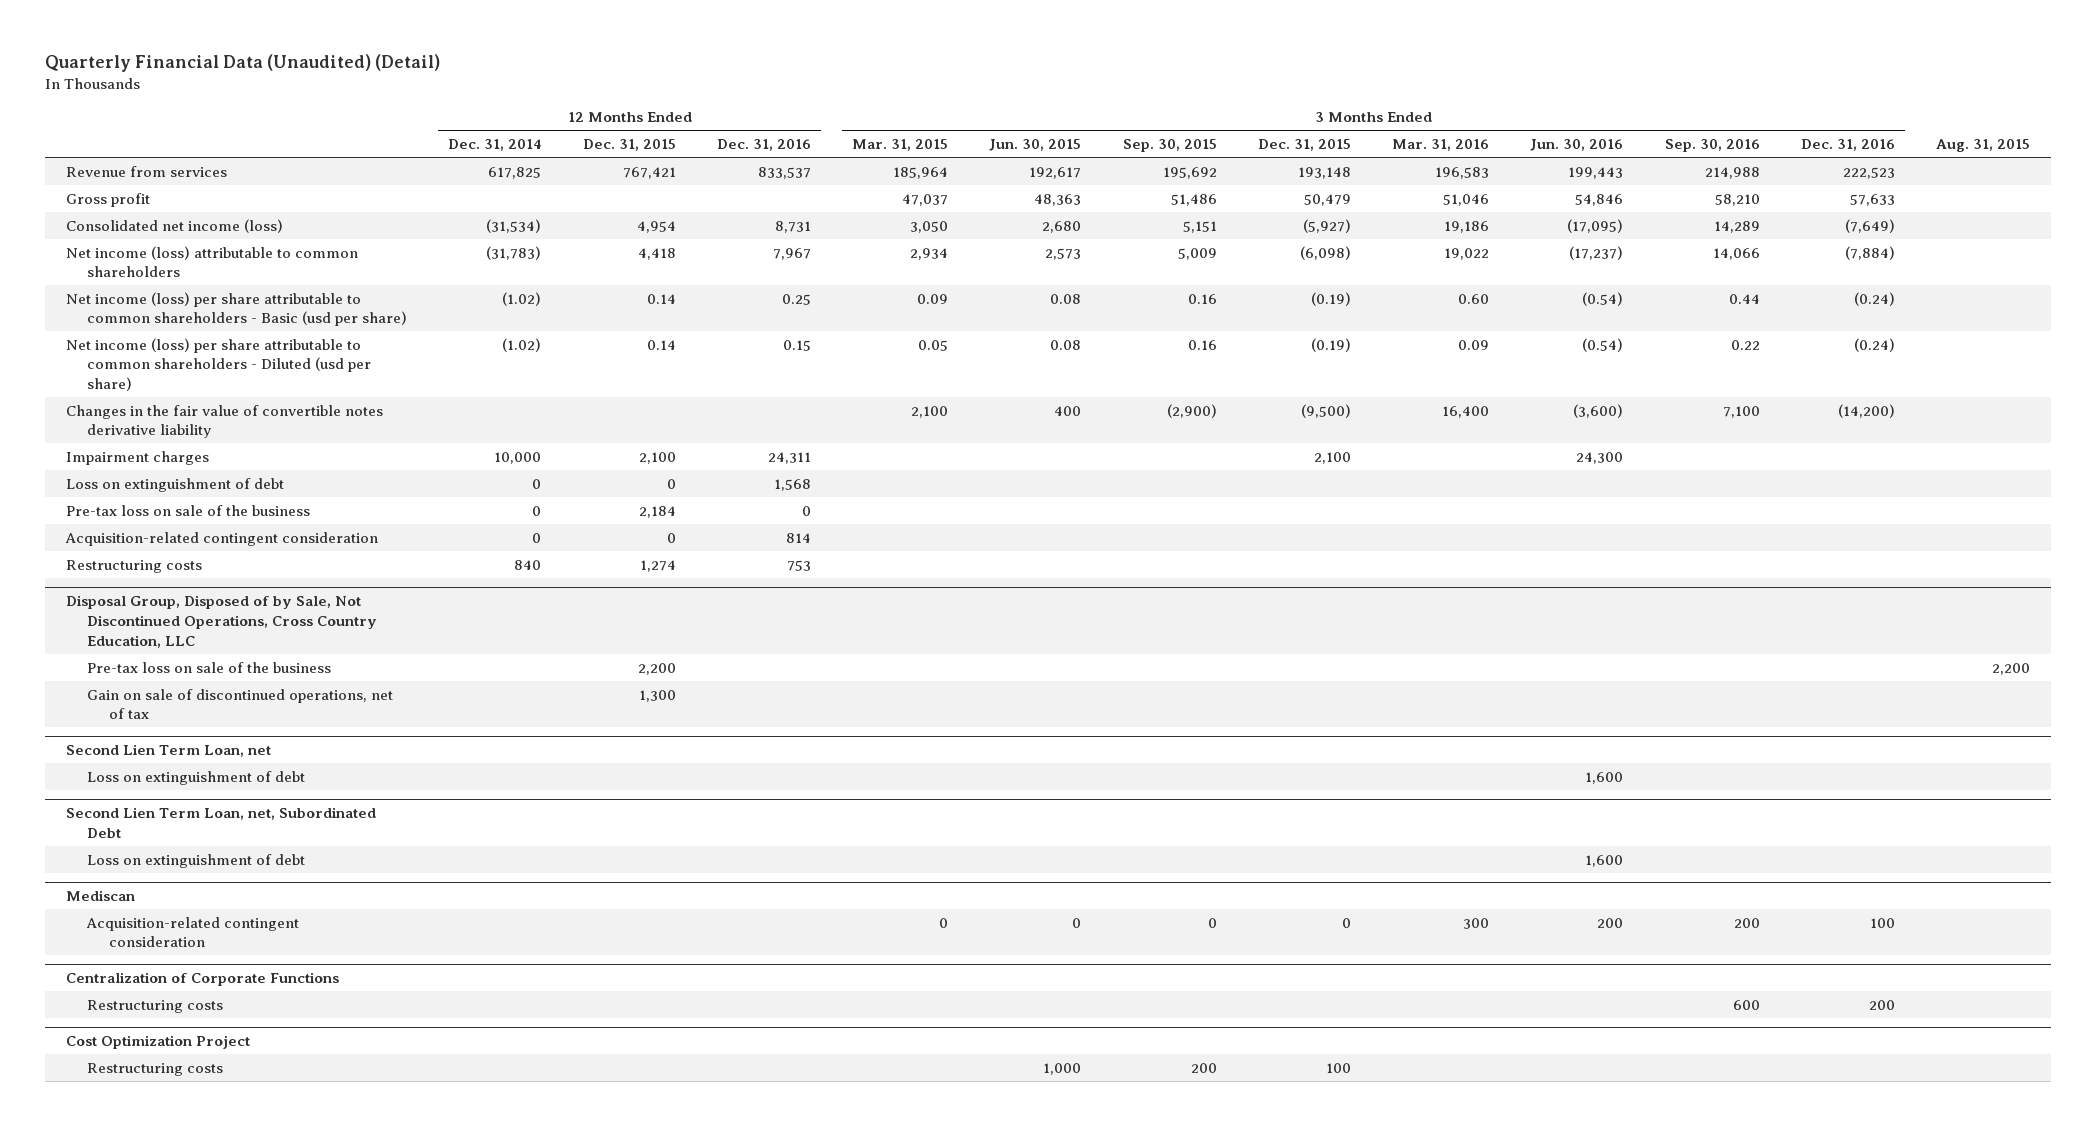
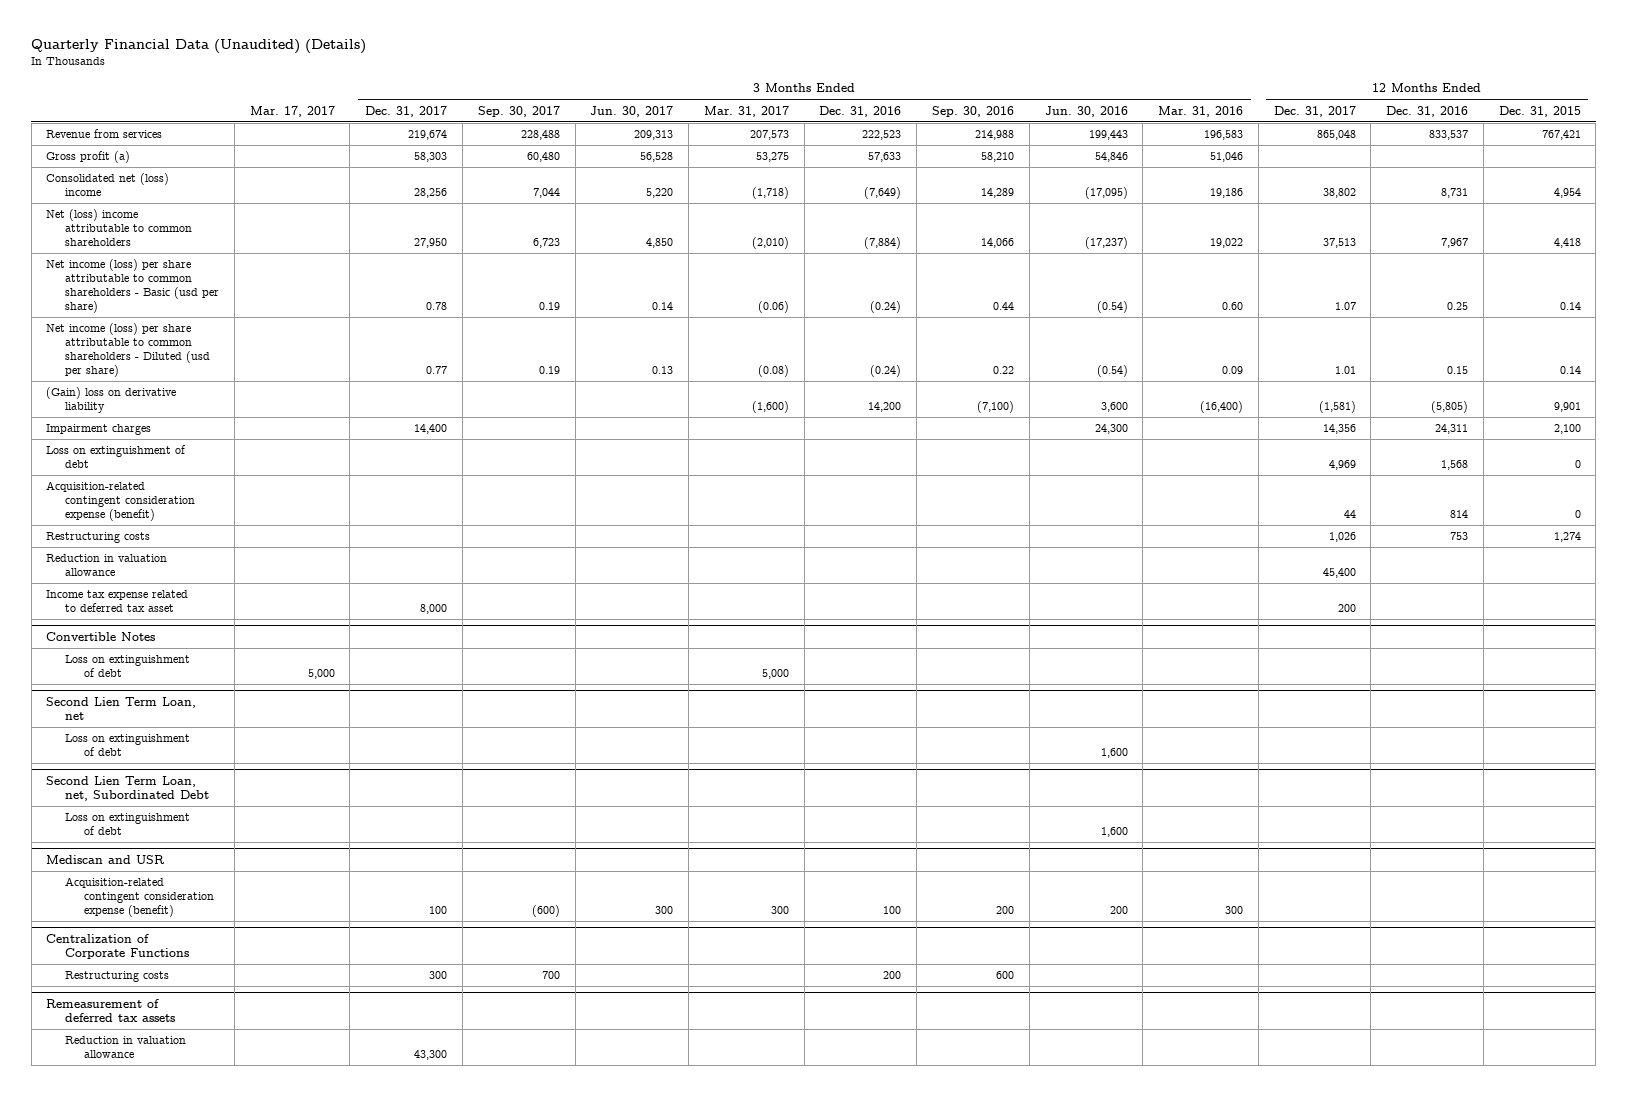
- Quarterly Financial Data (Unaudited) (Detail)
+ Quarterly Financial Data (Unaudited) (Details)
- | 12 Months Ended Dec. 31, 2014 | 12 Months Ended Dec. 31, 2015 | 12 Months Ended Dec. 31, 2016 | 3 Months Ended Mar. 31, 2015 | 3 Months Ended Jun. 30, 2015 | 3 Months Ended Sep. 30, 2015 | 3 Months Ended Dec. 31, 2015 | 3 Months Ended Mar. 31, 2016 | 3 Months Ended Jun. 30, 2016 | 3 Months Ended Sep. 30, 2016 | 3 Months Ended Dec. 31, 2016 | Aug. 31, 2015
+ | Mar. 17, 2017 | 3 Months Ended Dec. 31, 2017 | 3 Months Ended Sep. 30, 2017 | 3 Months Ended Jun. 30, 2017 | 3 Months Ended Mar. 31, 2017 | 3 Months Ended Dec. 31, 2016 | 3 Months Ended Sep. 30, 2016 | 3 Months Ended Jun. 30, 2016 | 3 Months Ended Mar. 31, 2016 | 12 Months Ended Dec. 31, 2017 | 12 Months Ended Dec. 31, 2016 | 12 Months Ended Dec. 31, 2015
- Gross profit | | | | 47,037 | 48,363 | 51,486 | 50,479 | 51,046 | 54,846 | 58,210 | 57,633 |
- Consolidated net income (loss) | (31,534) | 4,954 | 8,731 | 3,050 | 2,680 | 5,151 | (5,927) | 19,186 | (17,095) | 14,289 | (7,649) |
- Net income (loss) attributable to common shareholders | (31,783) | 4,418 | 7,967 | 2,934 | 2,573 | 5,009 | (6,098) | 19,022 | (17,237) | 14,066 | (7,884) |
+ Gross profit (a) | | 58,303 | 60,480 | 56,528 | 53,275 | 57,633 | 58,210 | 54,846 | 51,046 | | |
+ Consolidated net (loss) income | | 28,256 | 7,044 | 5,220 | (1,718) | (7,649) | 14,289 | (17,095) | 19,186 | 38,802 | 8,731 | 4,954
+ Net (loss) income attributable to common shareholders | | 27,950 | 6,723 | 4,850 | (2,010) | (7,884) | 14,066 | (17,237) | 19,022 | 37,513 | 7,967 | 4,418
- Changes in the fair value of convertible notes derivative liability | | | | 2,100 | 400 | (2,900) | (9,500) | 16,400 | (3,600) | 7,100 | (14,200) |
+ (Gain) loss on derivative liability | | | | | (1,600) | 14,200 | (7,100) | 3,600 | (16,400) | (1,581) | (5,805) | 9,901
- Pre-tax loss on sale of the business | 0 | 2,184 | 0 | | | | | | | | |
- Acquisition-related contingent consideration | 0 | 0 | 814 | | | | | | | | |
+ Acquisition-related contingent consideration expense (benefit) | | | | | | | | | | 44 | 814 | 0
- Disposal Group, Disposed of by Sale, Not Discontinued Operations, Cross Country Education, LLC
- Pre-tax loss on sale of the business | | 2,200 | | | | | | | | | | 2,200
- Gain on sale of discontinued operations, net of tax | | 1,300 | | | | | | | | | |
+ Reduction in valuation allowance | | | | | | | | | | 45,400 | |
+ Income tax expense related to deferred tax asset | | 8,000 | | | | | | | | 200 | |
+ Convertible Notes
+ Loss on extinguishment of debt | 5,000 | | | | 5,000 | | | | | | |
- Mediscan
- Acquisition-related contingent consideration | | | | 0 | 0 | 0 | 0 | 300 | 200 | 200 | 100 |
+ Mediscan and USR
+ Acquisition-related contingent consideration expense (benefit) | | 100 | (600) | 300 | 300 | 100 | 200 | 200 | 300 | | |
- Cost Optimization Project
- Restructuring costs | | | | | 1,000 | 200 | 100 | | | | |
+ Remeasurement of deferred tax assets
+ Reduction in valuation allowance | | 43,300 | | | | | | | | | |

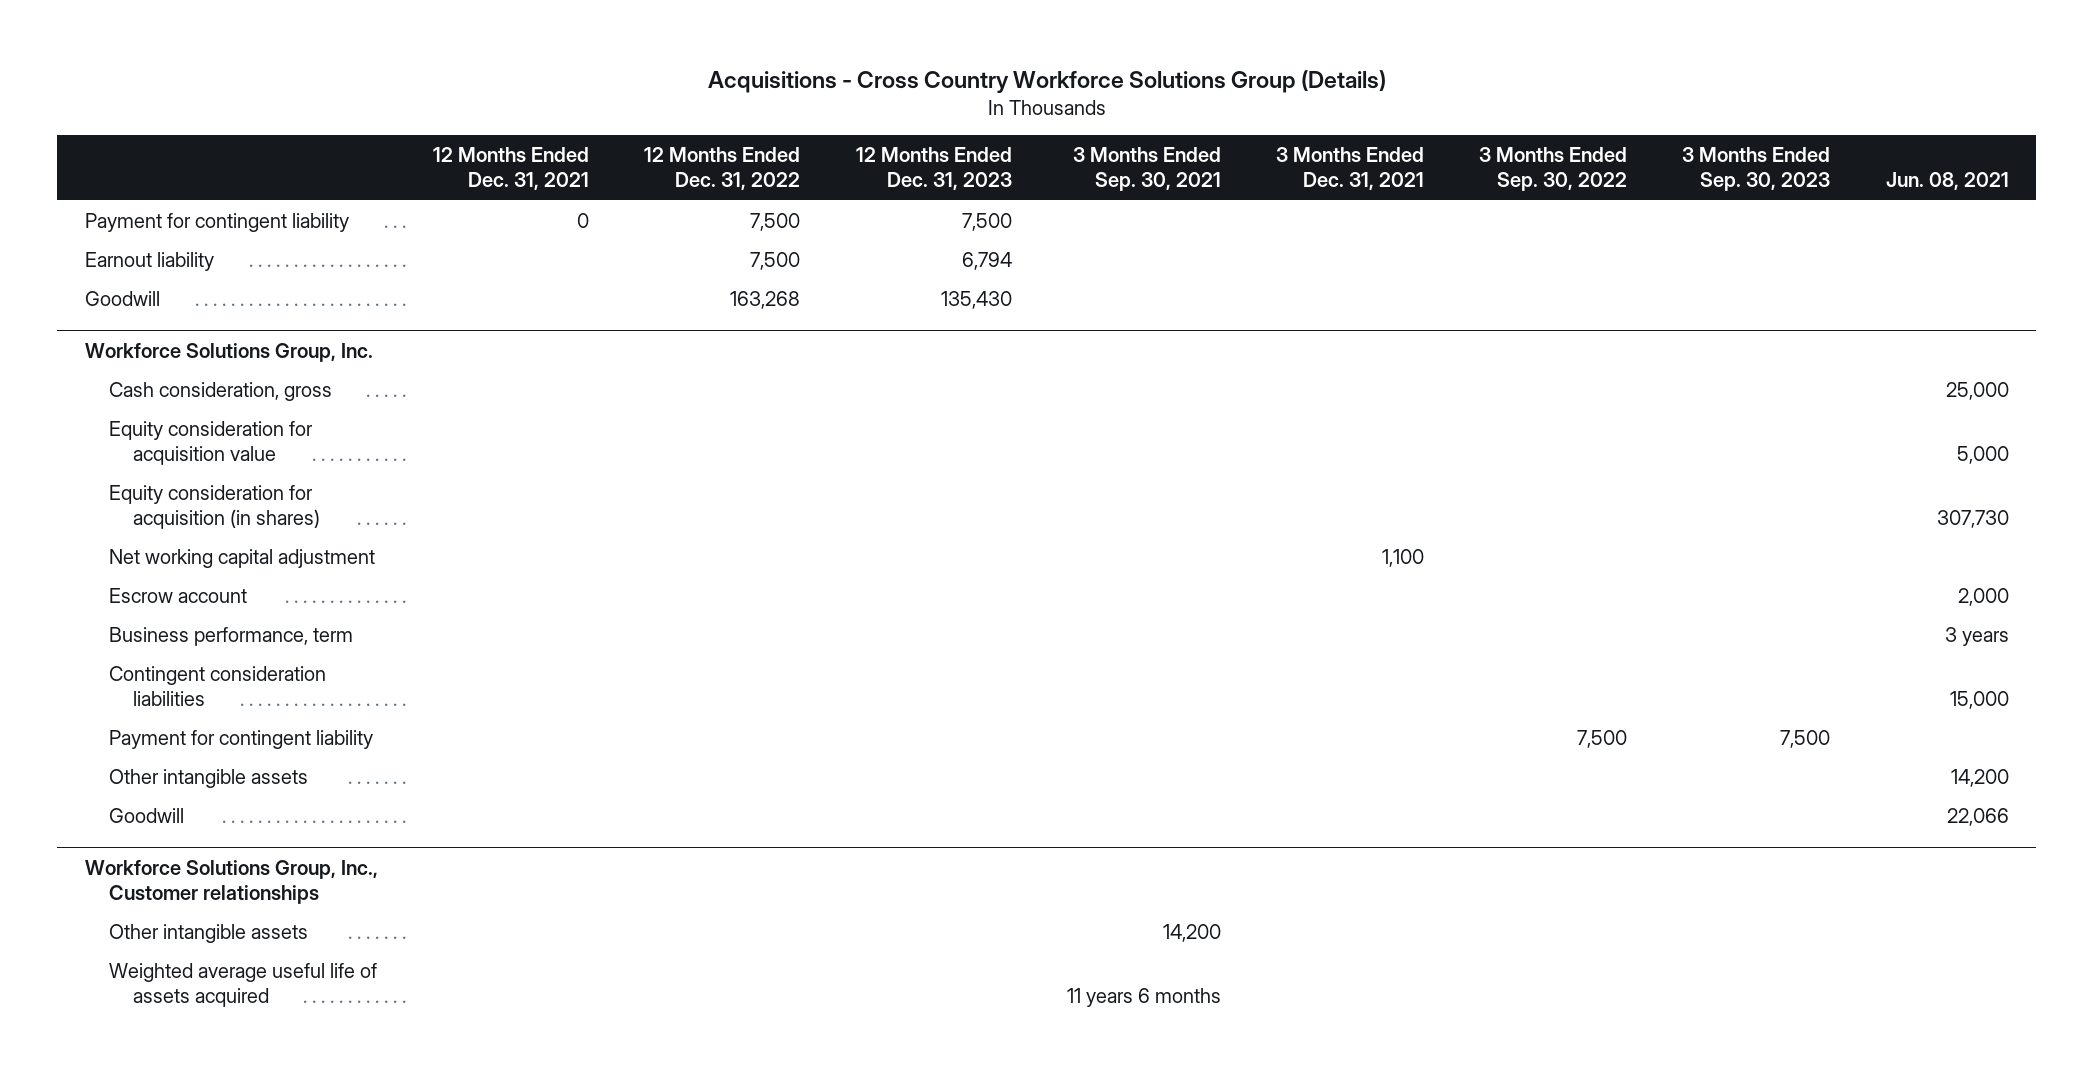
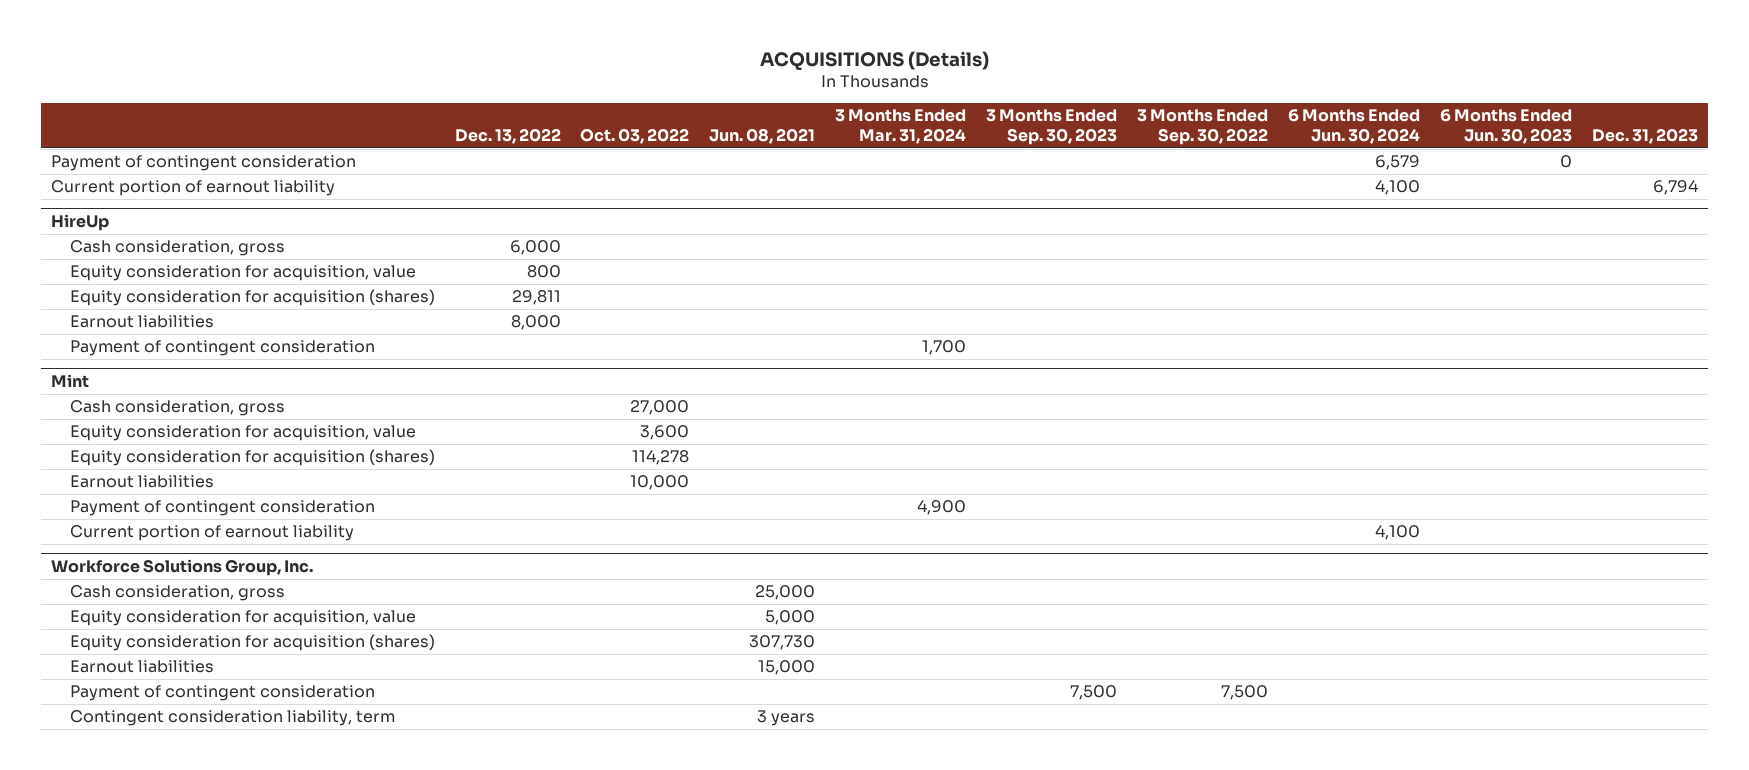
- Acquisitions - Cross Country Workforce Solutions Group (Details)
+ ACQUISITIONS (Details)
- | 12 Months Ended Dec. 31, 2021 | 12 Months Ended Dec. 31, 2022 | 12 Months Ended Dec. 31, 2023 | 3 Months Ended Sep. 30, 2021 | 3 Months Ended Dec. 31, 2021 | 3 Months Ended Sep. 30, 2022 | 3 Months Ended Sep. 30, 2023 | Jun. 08, 2021
+ | Dec. 13, 2022 | Oct. 03, 2022 | Jun. 08, 2021 | 3 Months Ended Mar. 31, 2024 | 3 Months Ended Sep. 30, 2023 | 3 Months Ended Sep. 30, 2022 | 6 Months Ended Jun. 30, 2024 | 6 Months Ended Jun. 30, 2023 | Dec. 31, 2023
- Payment for contingent liability | 0 | 7,500 | 7,500 | | | | |
- Earnout liability | | 7,500 | 6,794 | | | | |
- Goodwill | | 163,268 | 135,430 | | | | |
+ Payment of contingent consideration | | | | | | | 6,579 | 0 |
+ Current portion of earnout liability | | | | | | | 4,100 | | 6,794
+ HireUp
+ Cash consideration, gross | 6,000 | | | | | | | |
+ Equity consideration for acquisition, value | 800 | | | | | | | |
+ Equity consideration for acquisition (shares) | 29,811 | | | | | | | |
+ Earnout liabilities | 8,000 | | | | | | | |
+ Payment of contingent consideration | | | | 1,700 | | | | |
+ Mint
+ Cash consideration, gross | | 27,000 | | | | | | |
+ Equity consideration for acquisition, value | | 3,600 | | | | | | |
+ Equity consideration for acquisition (shares) | | 114,278 | | | | | | |
+ Earnout liabilities | | 10,000 | | | | | | |
+ Payment of contingent consideration | | | | 4,900 | | | | |
+ Current portion of earnout liability | | | | | | | 4,100 | |
@ Workforce Solutions Group, Inc.
- Equity consideration for acquisition value | | | | | | | | 5,000
- Equity consideration for acquisition (in shares) | | | | | | | | 307,730
- Net working capital adjustment | | | | | 1,100 | | |
- Escrow account | | | | | | | | 2,000
- Business performance, term | | | | | | | | 3 years
- Contingent consideration liabilities | | | | | | | | 15,000
- Payment for contingent liability | | | | | | 7,500 | 7,500 |
- Other intangible assets | | | | | | | | 14,200
- Goodwill | | | | | | | | 22,066
- Workforce Solutions Group, Inc., Customer relationships
- Other intangible assets | | | | 14,200 | | | |
- Weighted average useful life of assets acquired | | | | 11 years 6 months | | | |
@ Workforce Solutions Group, Inc.
+ Equity consideration for acquisition, value | | | 5,000 | | | | | |
+ Equity consideration for acquisition (shares) | | | 307,730 | | | | | |
+ Earnout liabilities | | | 15,000 | | | | | |
+ Payment of contingent consideration | | | | | 7,500 | 7,500 | | |
+ Contingent consideration liability, term | | | 3 years | | | | | |

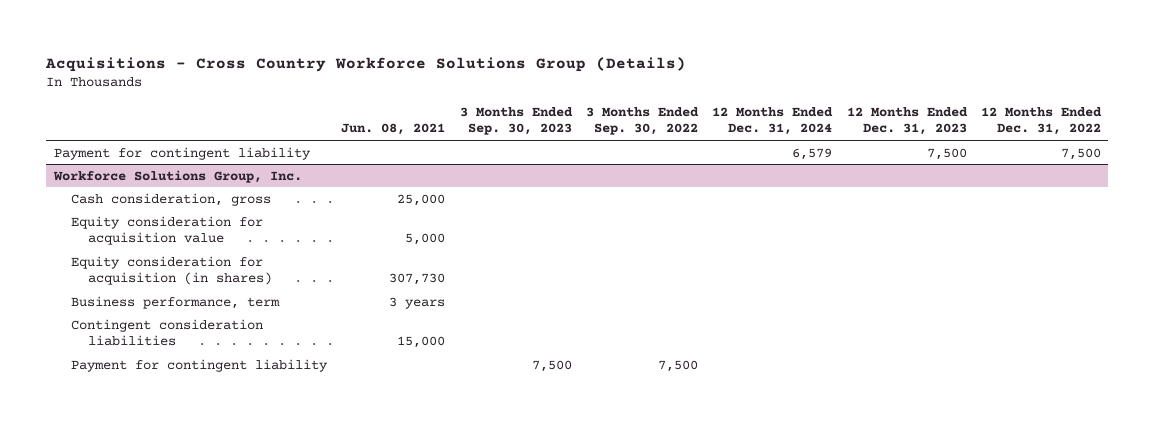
- ACQUISITIONS (Details)
+ Acquisitions - Cross Country Workforce Solutions Group (Details)
- | Dec. 13, 2022 | Oct. 03, 2022 | Jun. 08, 2021 | 3 Months Ended Mar. 31, 2024 | 3 Months Ended Sep. 30, 2023 | 3 Months Ended Sep. 30, 2022 | 6 Months Ended Jun. 30, 2024 | 6 Months Ended Jun. 30, 2023 | Dec. 31, 2023
+ | Jun. 08, 2021 | 3 Months Ended Sep. 30, 2023 | 3 Months Ended Sep. 30, 2022 | 12 Months Ended Dec. 31, 2024 | 12 Months Ended Dec. 31, 2023 | 12 Months Ended Dec. 31, 2022
- Payment of contingent consideration | | | | | | | 6,579 | 0 |
- Current portion of earnout liability | | | | | | | 4,100 | | 6,794
- HireUp
- Cash consideration, gross | 6,000 | | | | | | | |
- Equity consideration for acquisition, value | 800 | | | | | | | |
- Equity consideration for acquisition (shares) | 29,811 | | | | | | | |
- Earnout liabilities | 8,000 | | | | | | | |
- Payment of contingent consideration | | | | 1,700 | | | | |
- Mint
- Cash consideration, gross | | 27,000 | | | | | | |
- Equity consideration for acquisition, value | | 3,600 | | | | | | |
- Equity consideration for acquisition (shares) | | 114,278 | | | | | | |
- Earnout liabilities | | 10,000 | | | | | | |
- Payment of contingent consideration | | | | 4,900 | | | | |
- Current portion of earnout liability | | | | | | | 4,100 | |
+ Payment for contingent liability | | | | 6,579 | 7,500 | 7,500
@ Workforce Solutions Group, Inc.
- Equity consideration for acquisition, value | | | 5,000 | | | | | |
- Equity consideration for acquisition (shares) | | | 307,730 | | | | | |
- Earnout liabilities | | | 15,000 | | | | | |
- Payment of contingent consideration | | | | | 7,500 | 7,500 | | |
- Contingent consideration liability, term | | | 3 years | | | | | |
+ Equity consideration for acquisition value | 5,000 | | | | |
+ Equity consideration for acquisition (in shares) | 307,730 | | | | |
+ Business performance, term | 3 years | | | | |
+ Contingent consideration liabilities | 15,000 | | | | |
+ Payment for contingent liability | | 7,500 | 7,500 | | |

